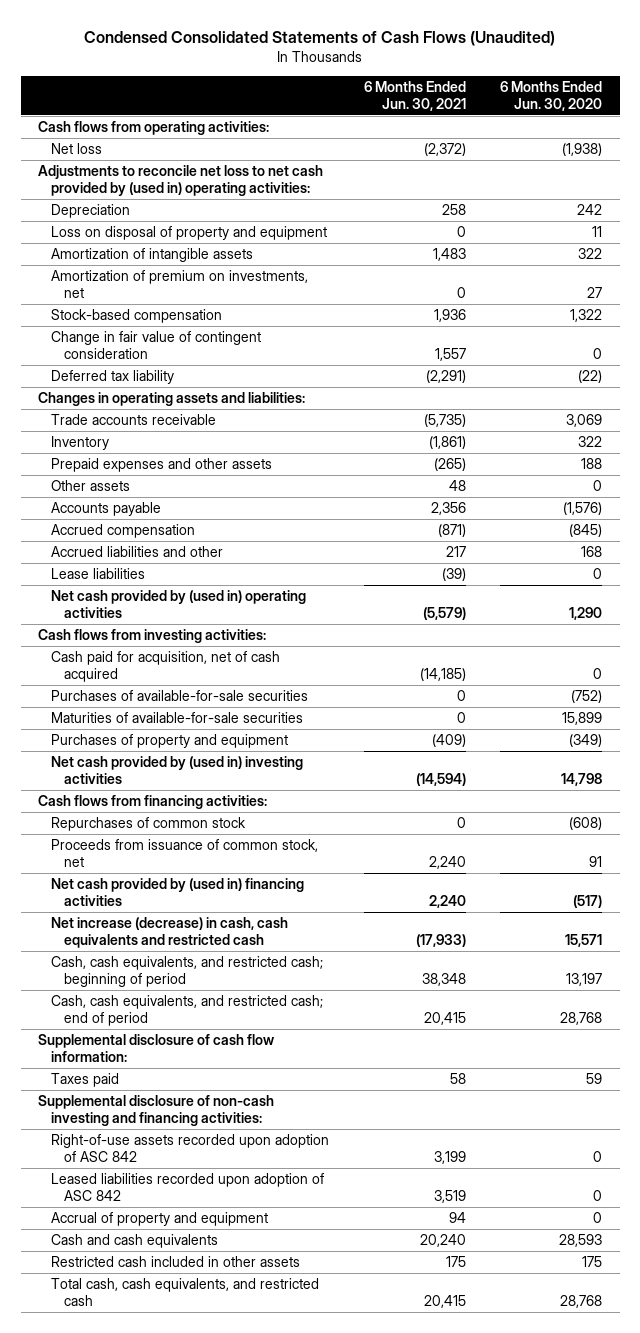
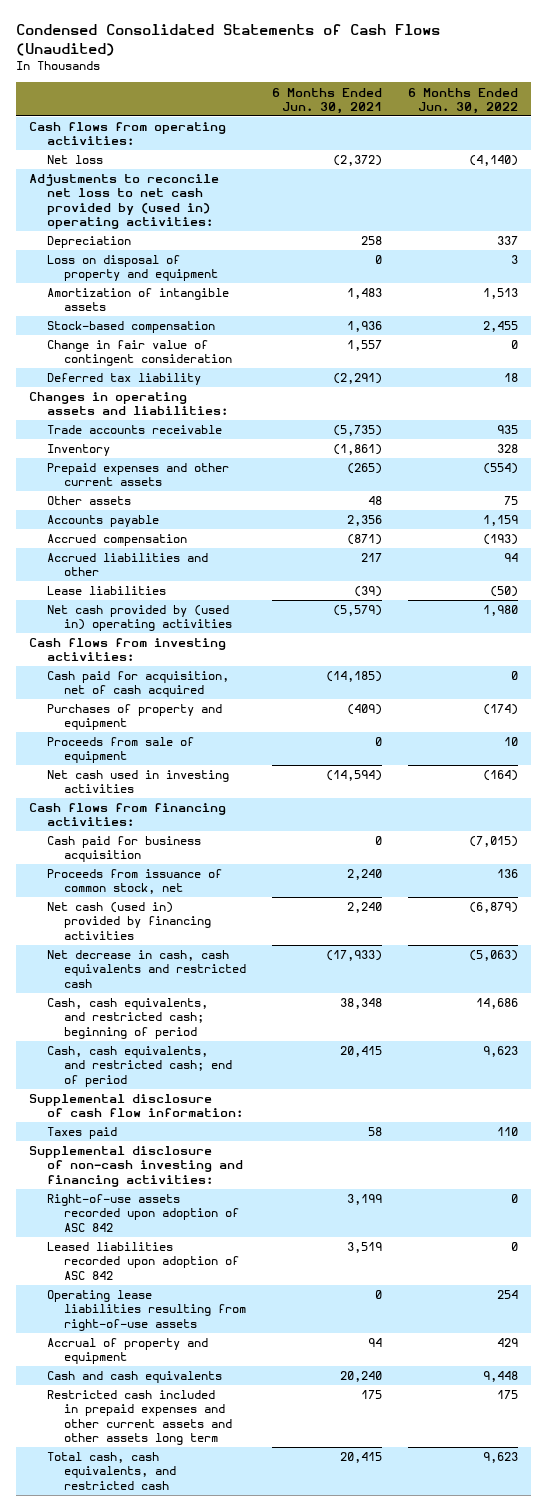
- | 6 Months Ended Jun. 30, 2021 | 6 Months Ended Jun. 30, 2020
+ | 6 Months Ended Jun. 30, 2021 | 6 Months Ended Jun. 30, 2022
- Amortization of premium on investments, net | 0 | 27
- Prepaid expenses and other assets | (265) | 188
+ Prepaid expenses and other current assets | (265) | (554)
- Purchases of available-for-sale securities | 0 | (752)
- Maturities of available-for-sale securities | 0 | 15,899
- Net cash provided by (used in) investing activities | (14,594) | 14,798
+ Proceeds from sale of equipment | 0 | 10
+ Net cash used in investing activities | (14,594) | (164)
- Repurchases of common stock | 0 | (608)
+ Cash paid for business acquisition | 0 | (7,015)
- Net cash provided by (used in) financing activities | 2,240 | (517)
- Net increase (decrease) in cash, cash equivalents and restricted cash | (17,933) | 15,571
+ Net cash (used in) provided by financing activities | 2,240 | (6,879)
+ Net decrease in cash, cash equivalents and restricted cash | (17,933) | (5,063)
+ Operating lease liabilities resulting from right-of-use assets | 0 | 254
- Restricted cash included in other assets | 175 | 175
+ Restricted cash included in prepaid expenses and other current assets and other assets long term | 175 | 175

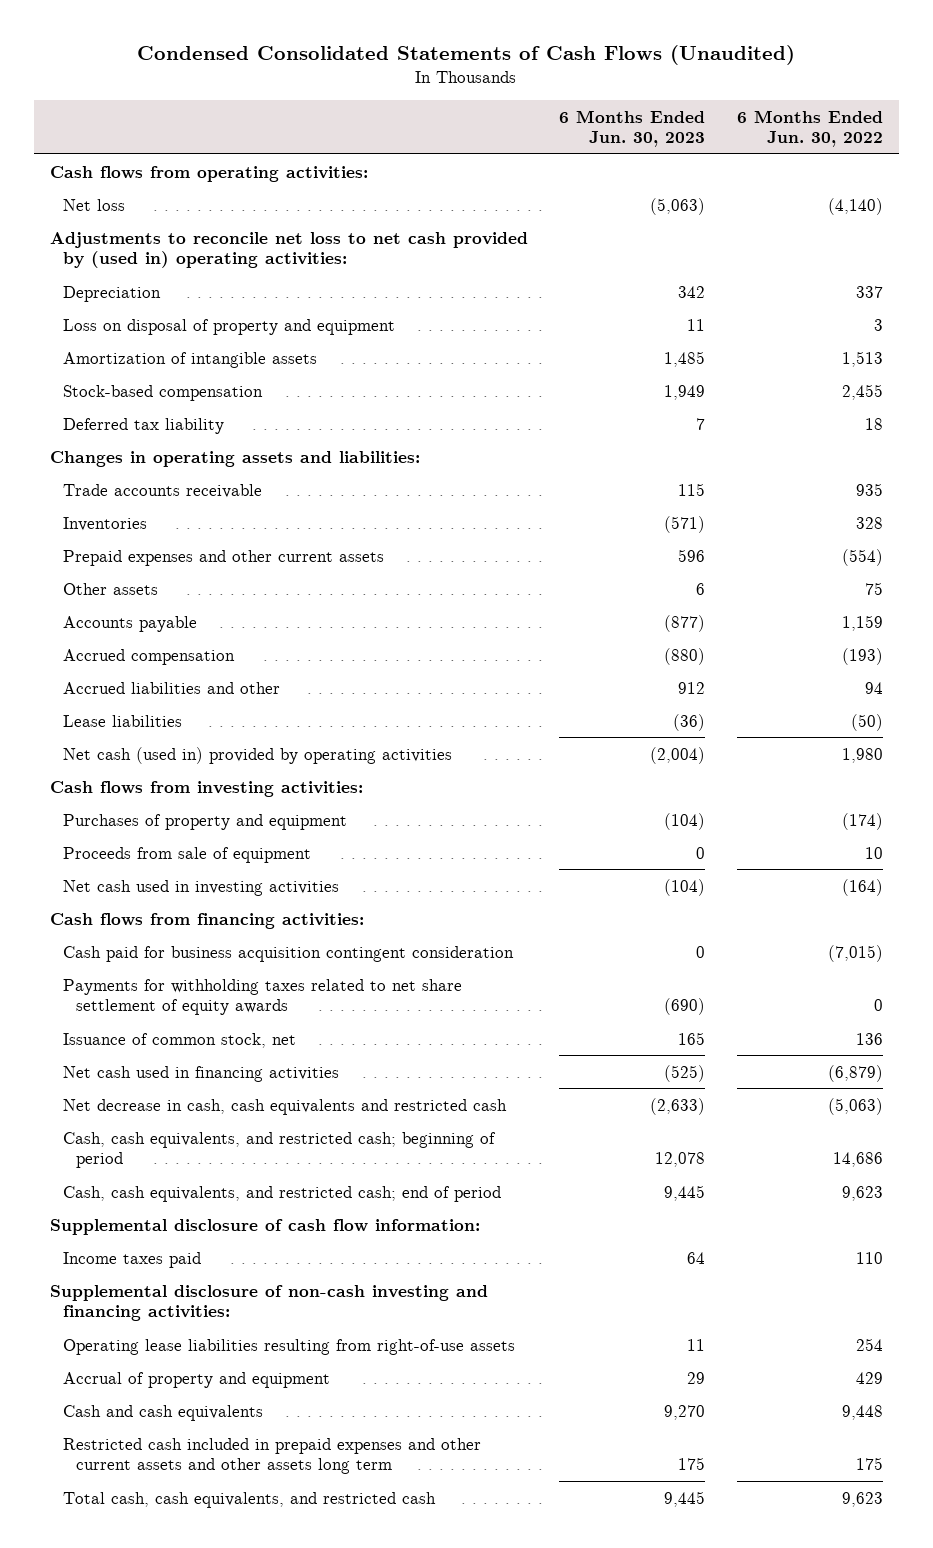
- | 6 Months Ended Jun. 30, 2021 | 6 Months Ended Jun. 30, 2022
+ | 6 Months Ended Jun. 30, 2023 | 6 Months Ended Jun. 30, 2022
- Change in fair value of contingent consideration | 1,557 | 0
- Inventory | (1,861) | 328
+ Inventories | (571) | 328
- Net cash provided by (used in) operating activities | (5,579) | 1,980
+ Net cash (used in) provided by operating activities | (2,004) | 1,980
- Cash paid for acquisition, net of cash acquired | (14,185) | 0
- Cash paid for business acquisition | 0 | (7,015)
- Proceeds from issuance of common stock, net | 2,240 | 136
- Net cash (used in) provided by financing activities | 2,240 | (6,879)
+ Cash paid for business acquisition contingent consideration | 0 | (7,015)
+ Payments for withholding taxes related to net share settlement of equity awards | (690) | 0
+ Issuance of common stock, net | 165 | 136
+ Net cash used in financing activities | (525) | (6,879)
- Taxes paid | 58 | 110
+ Income taxes paid | 64 | 110
- Right-of-use assets recorded upon adoption of ASC 842 | 3,199 | 0
- Leased liabilities recorded upon adoption of ASC 842 | 3,519 | 0

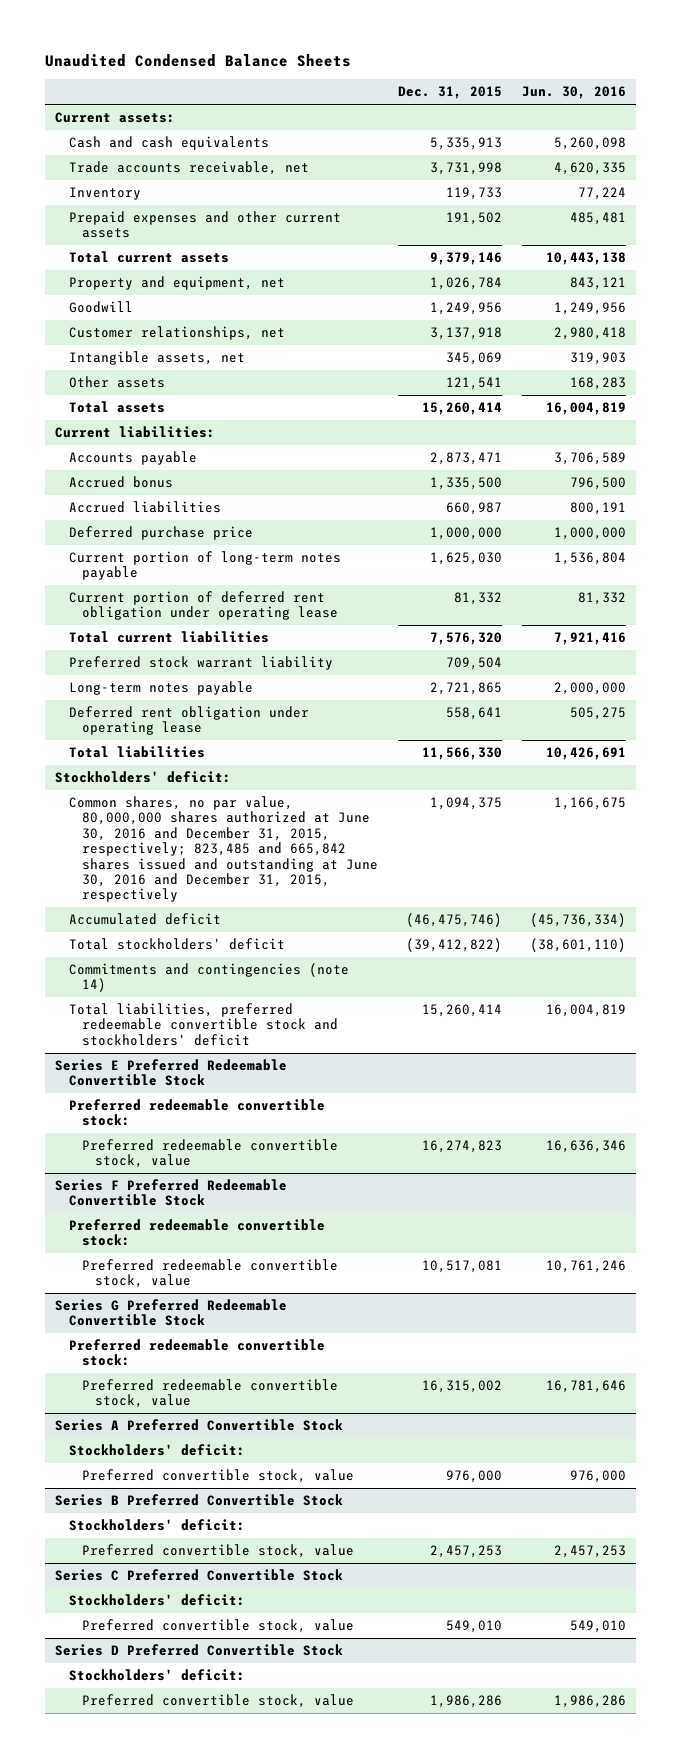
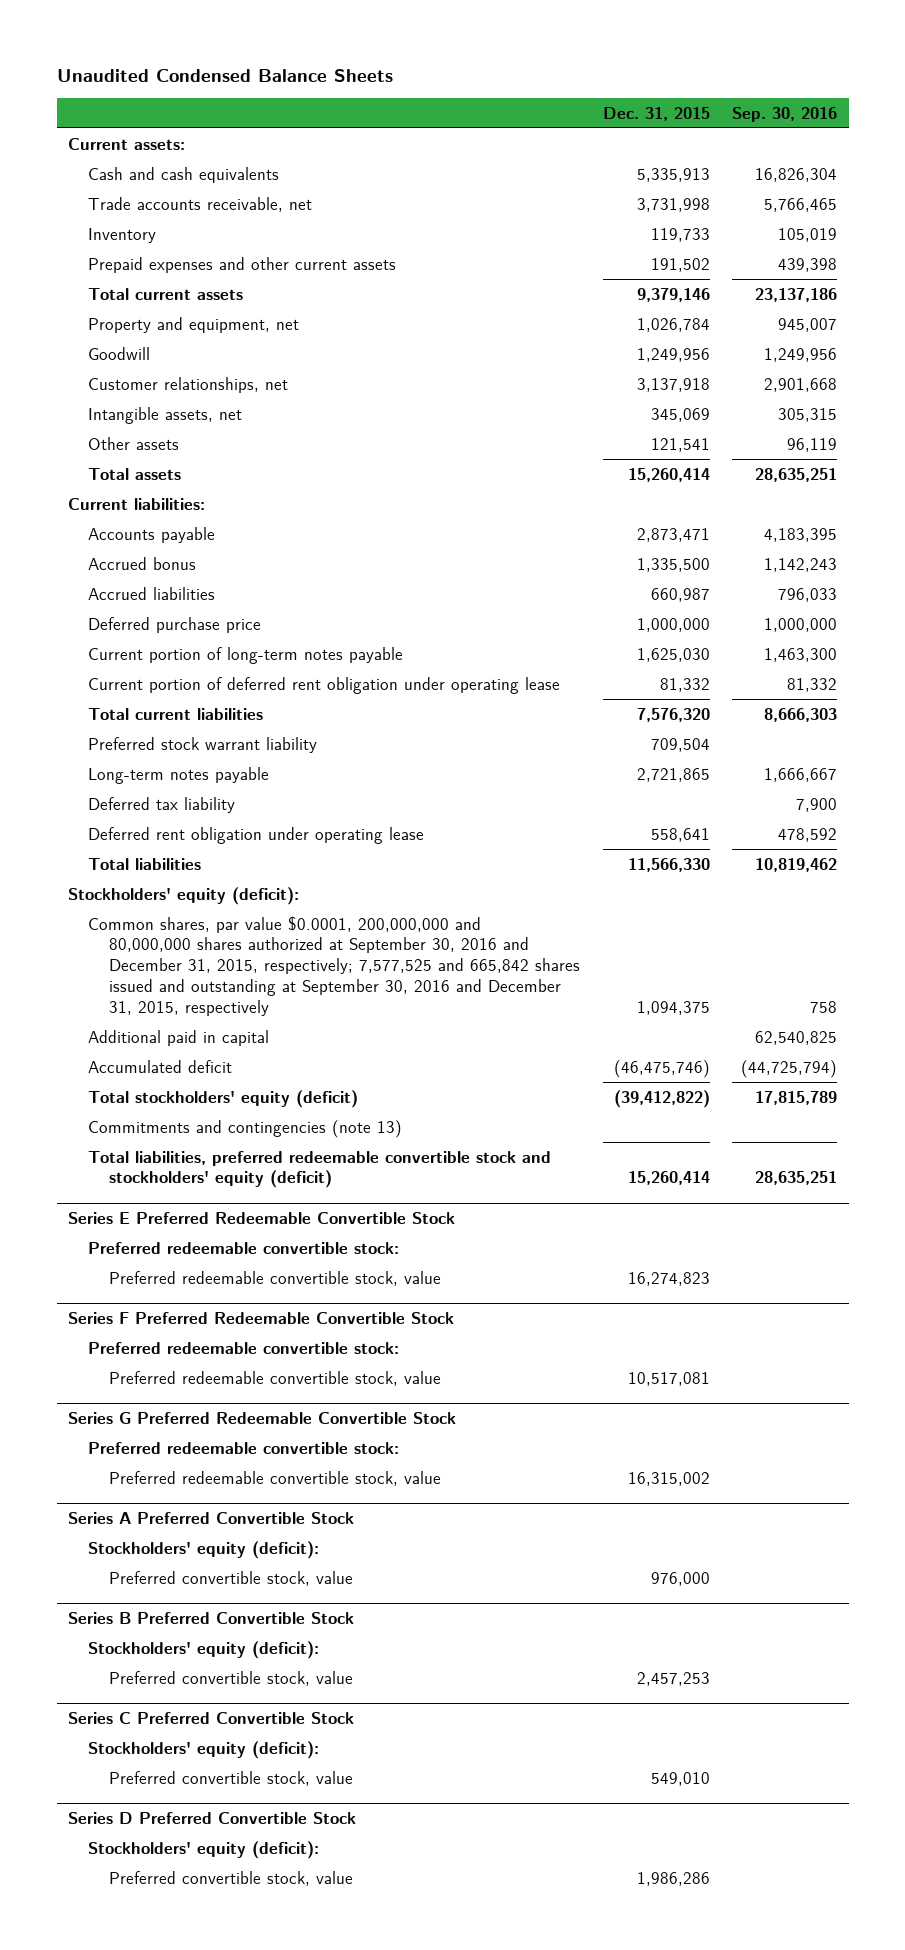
- | Dec. 31, 2015 | Jun. 30, 2016
+ | Dec. 31, 2015 | Sep. 30, 2016
+ Deferred tax liability | | 7,900
- Stockholders' deficit:
- Common shares, no par value, 80,000,000 shares authorized at June 30, 2016 and December 31, 2015, respectively; 823,485 and 665,842 shares issued and outstanding at June 30, 2016 and December 31, 2015, respectively | 1,094,375 | 1,166,675
+ Stockholders' equity (deficit):
+ Common shares, par value $0.0001, 200,000,000 and 80,000,000 shares authorized at September 30, 2016 and December 31, 2015, respectively; 7,577,525 and 665,842 shares issued and outstanding at September 30, 2016 and December 31, 2015, respectively | 1,094,375 | 758
+ Additional paid in capital | | 62,540,825
- Total stockholders' deficit | (39,412,822) | (38,601,110)
- Commitments and contingencies (note 14)
- Total liabilities, preferred redeemable convertible stock and stockholders' deficit | 15,260,414 | 16,004,819
+ Total stockholders' equity (deficit) | (39,412,822) | 17,815,789
+ Commitments and contingencies (note 13)
+ Total liabilities, preferred redeemable convertible stock and stockholders' equity (deficit) | 15,260,414 | 28,635,251
@ Series A Preferred Convertible Stock
- Stockholders' deficit:
+ Stockholders' equity (deficit):
@ Series B Preferred Convertible Stock
- Stockholders' deficit:
+ Stockholders' equity (deficit):
@ Series C Preferred Convertible Stock
- Stockholders' deficit:
+ Stockholders' equity (deficit):
@ Series D Preferred Convertible Stock
- Stockholders' deficit:
+ Stockholders' equity (deficit):

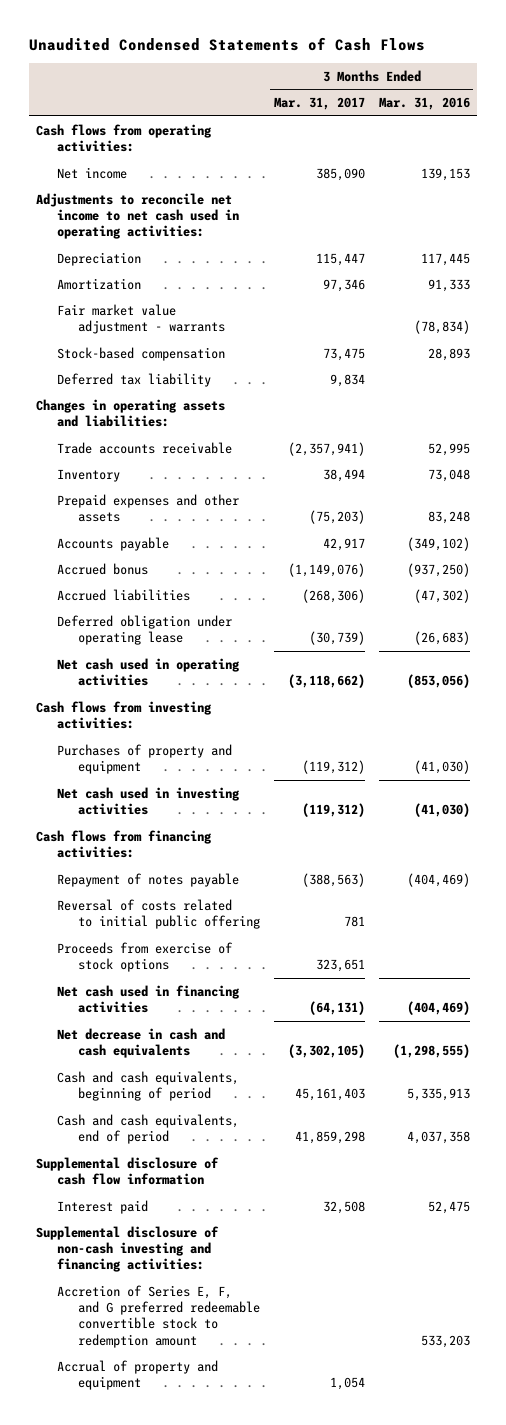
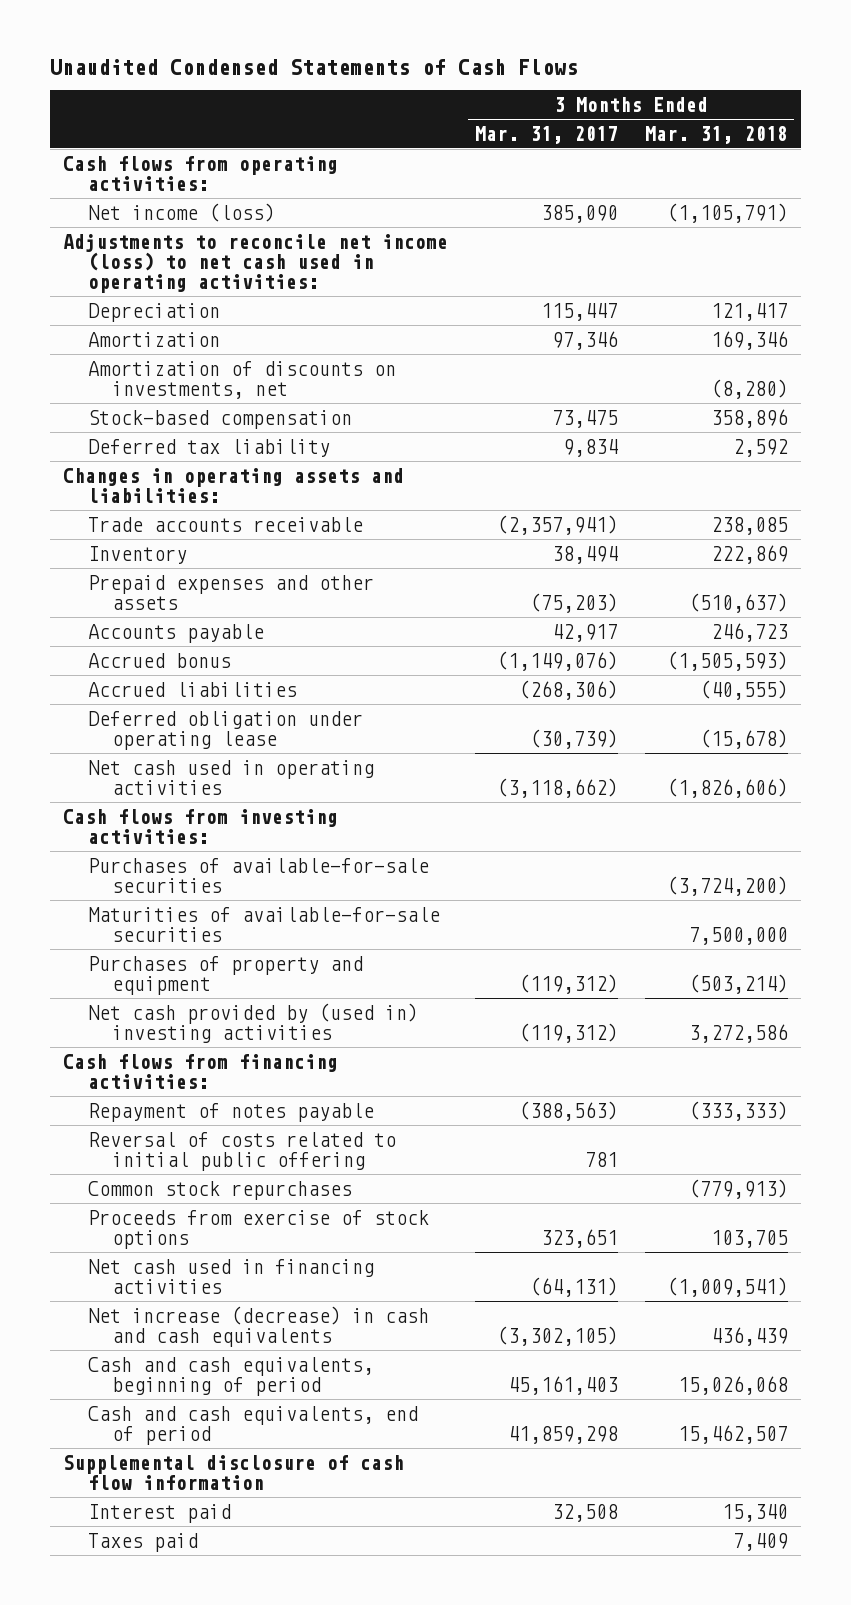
- | 3 Months Ended Mar. 31, 2017 | 3 Months Ended Mar. 31, 2016
+ | 3 Months Ended Mar. 31, 2017 | 3 Months Ended Mar. 31, 2018
- Net income | 385,090 | 139,153
- Adjustments to reconcile net income to net cash used in operating activities:
+ Net income (loss) | 385,090 | (1,105,791)
+ Adjustments to reconcile net income (loss) to net cash used in operating activities:
- Fair market value adjustment - warrants | | (78,834)
+ Amortization of discounts on investments, net | | (8,280)
+ Purchases of available-for-sale securities | | (3,724,200)
+ Maturities of available-for-sale securities | | 7,500,000
- Net cash used in investing activities | (119,312) | (41,030)
+ Net cash provided by (used in) investing activities | (119,312) | 3,272,586
+ Common stock repurchases | | (779,913)
- Net decrease in cash and cash equivalents | (3,302,105) | (1,298,555)
+ Net increase (decrease) in cash and cash equivalents | (3,302,105) | 436,439
- Supplemental disclosure of non-cash investing and financing activities:
- Accretion of Series E, F, and G preferred redeemable convertible stock to redemption amount | | 533,203
- Accrual of property and equipment | 1,054 |
+ Taxes paid | | 7,409

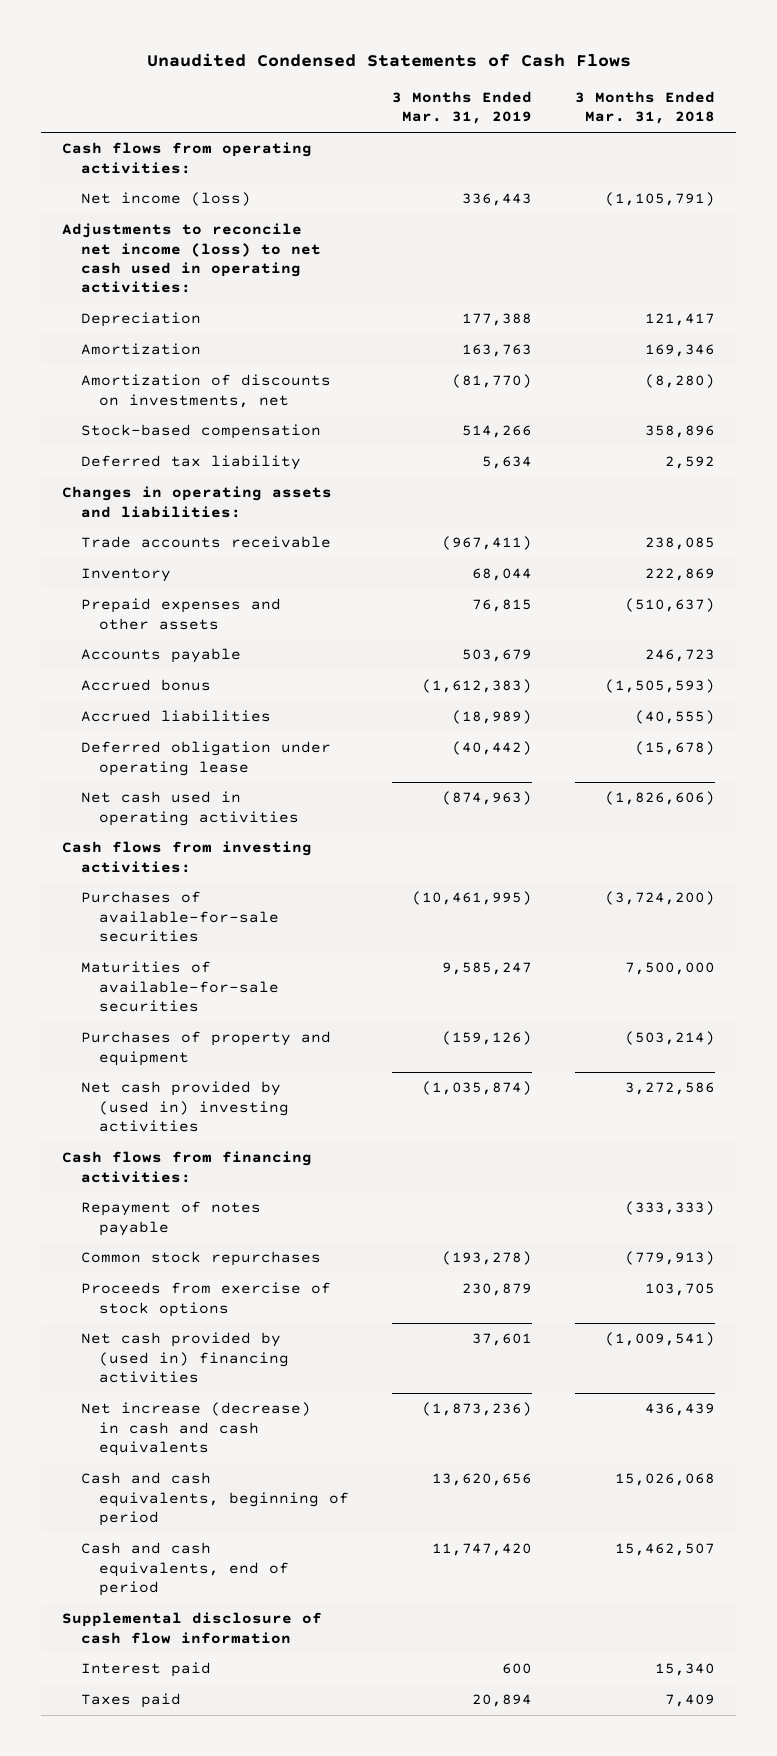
- | 3 Months Ended Mar. 31, 2017 | 3 Months Ended Mar. 31, 2018
+ | 3 Months Ended Mar. 31, 2019 | 3 Months Ended Mar. 31, 2018
- Reversal of costs related to initial public offering | 781 |
- Net cash used in financing activities | (64,131) | (1,009,541)
+ Net cash provided by (used in) financing activities | 37,601 | (1,009,541)

